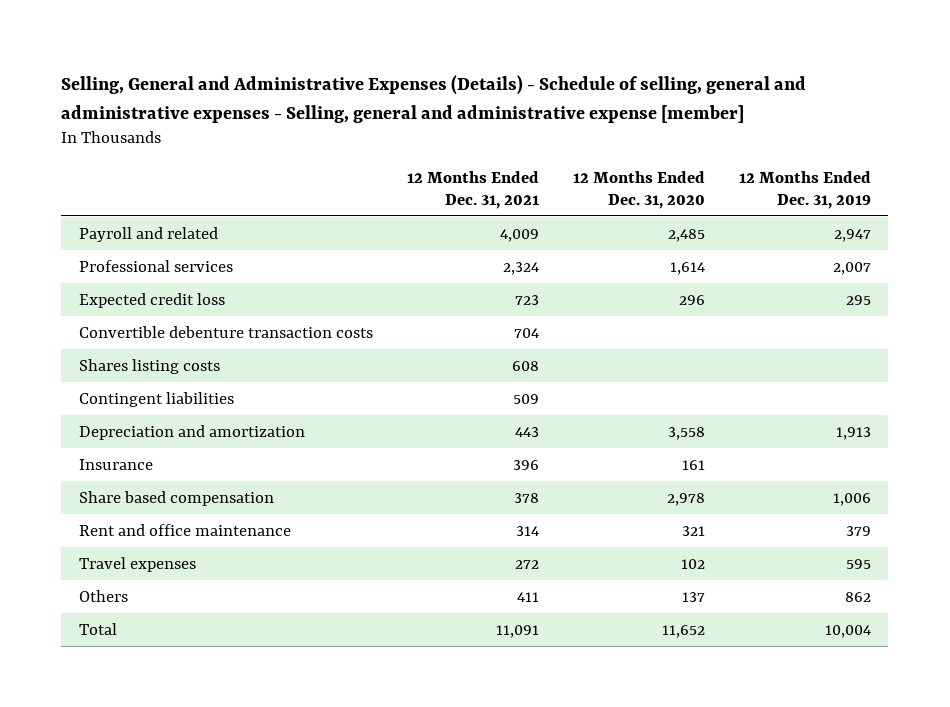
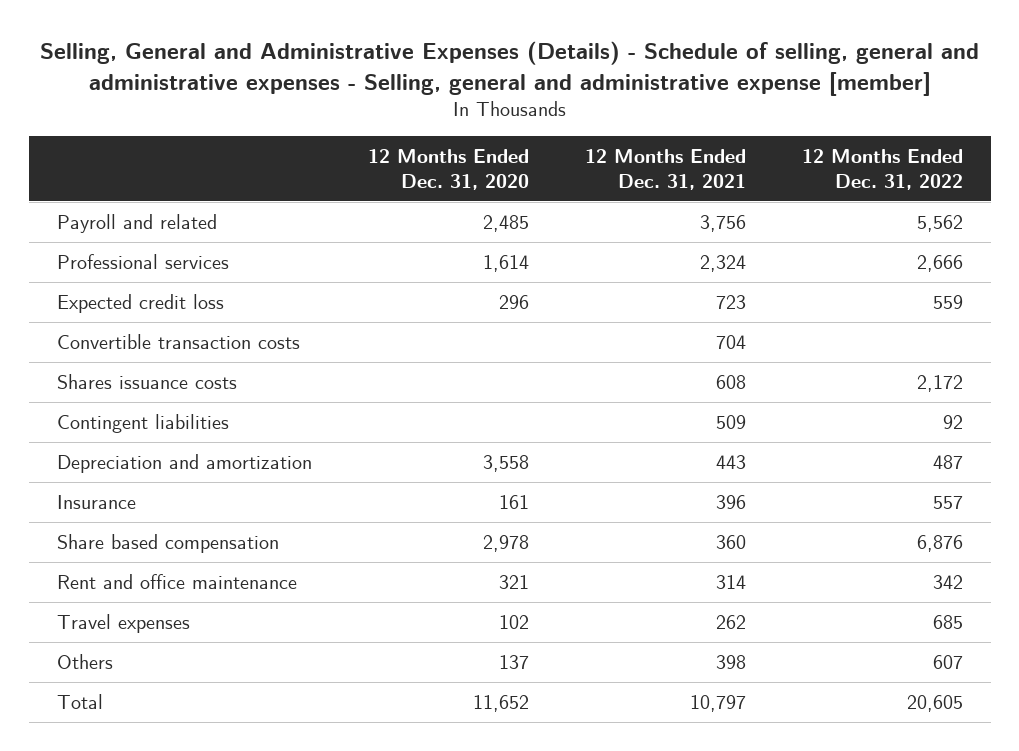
- | 12 Months Ended Dec. 31, 2021 | 12 Months Ended Dec. 31, 2020 | 12 Months Ended Dec. 31, 2019
+ | 12 Months Ended Dec. 31, 2020 | 12 Months Ended Dec. 31, 2021 | 12 Months Ended Dec. 31, 2022
- Payroll and related | 4,009 | 2,485 | 2,947
+ Payroll and related | 2,485 | 3,756 | 5,562
- Convertible debenture transaction costs | 704 | |
- Shares listing costs | 608 | |
+ Convertible transaction costs | | 704 |
+ Shares issuance costs | | 608 | 2,172
- Share based compensation | 378 | 2,978 | 1,006
+ Share based compensation | 2,978 | 360 | 6,876
- Travel expenses | 272 | 102 | 595
- Others | 411 | 137 | 862
- Total | 11,091 | 11,652 | 10,004
+ Travel expenses | 102 | 262 | 685
+ Others | 137 | 398 | 607
+ Total | 11,652 | 10,797 | 20,605

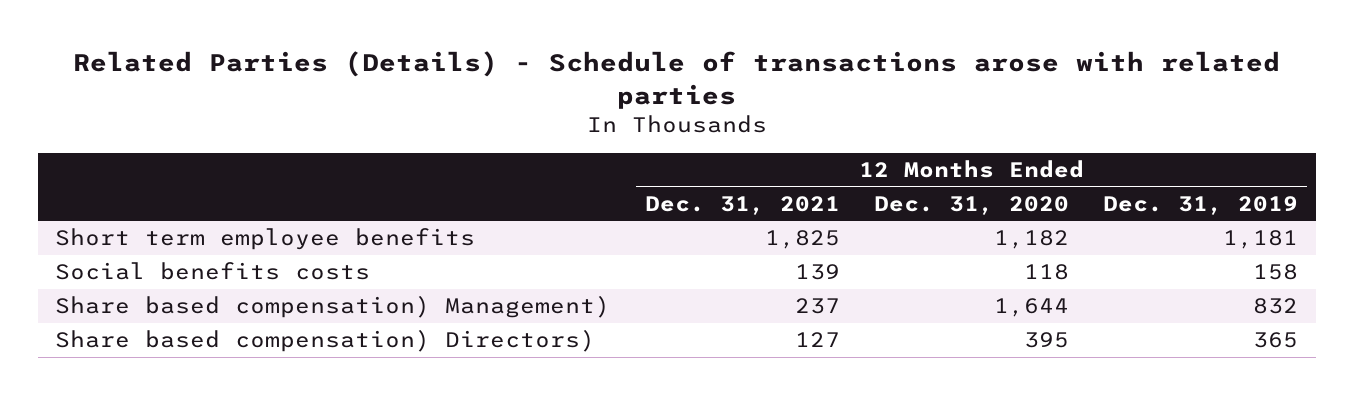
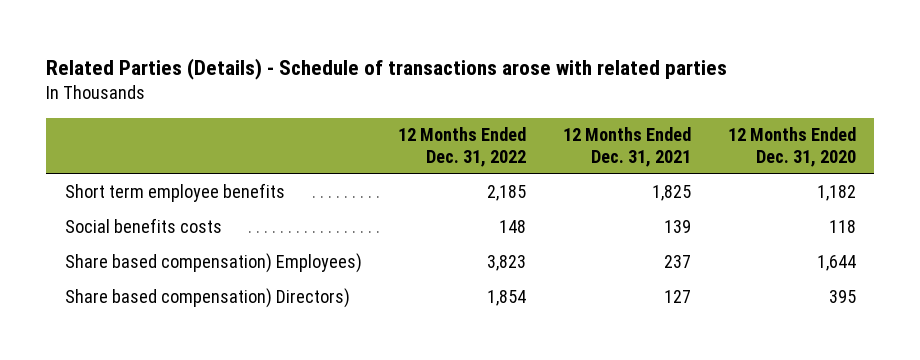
- | 12 Months Ended Dec. 31, 2021 | 12 Months Ended Dec. 31, 2020 | 12 Months Ended Dec. 31, 2019
+ | 12 Months Ended Dec. 31, 2022 | 12 Months Ended Dec. 31, 2021 | 12 Months Ended Dec. 31, 2020
- Share based compensation) Management) | 237 | 1,644 | 832
+ Share based compensation) Employees) | 3,823 | 237 | 1,644

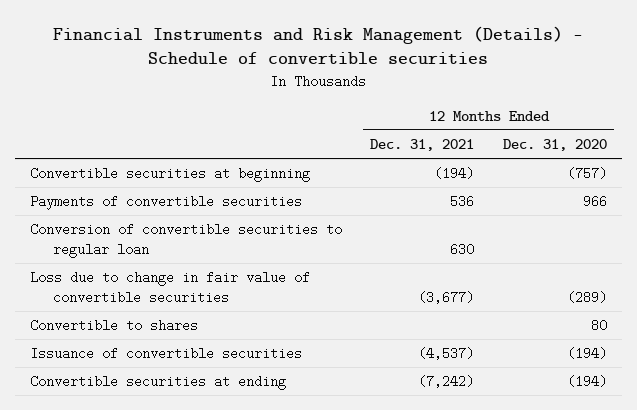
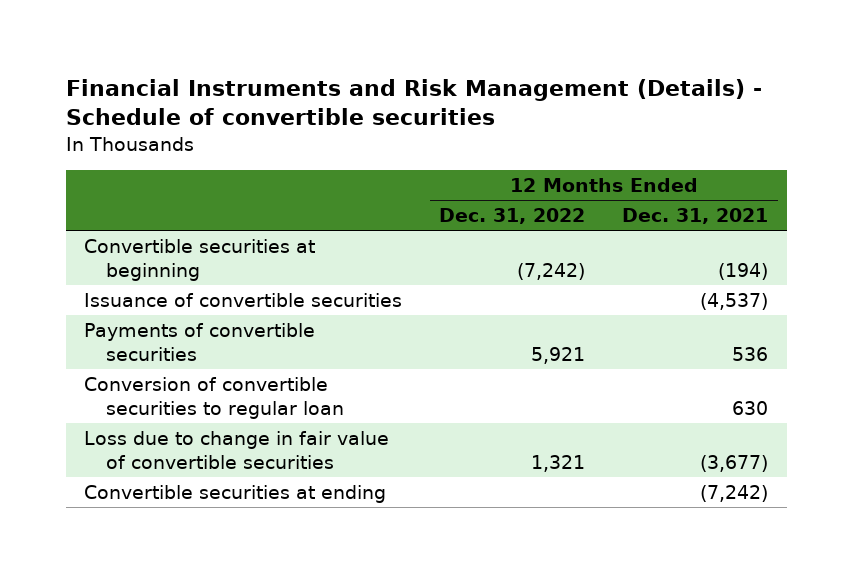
- | 12 Months Ended Dec. 31, 2021 | 12 Months Ended Dec. 31, 2020
+ | 12 Months Ended Dec. 31, 2022 | 12 Months Ended Dec. 31, 2021
moved up: Issuance of convertible securities | | (4,537)
- Convertible to shares | | 80

